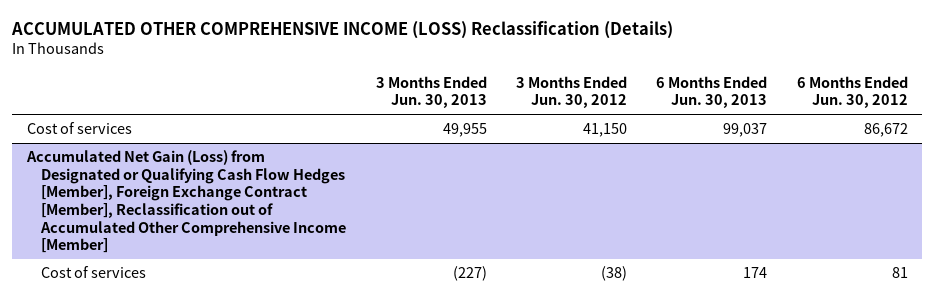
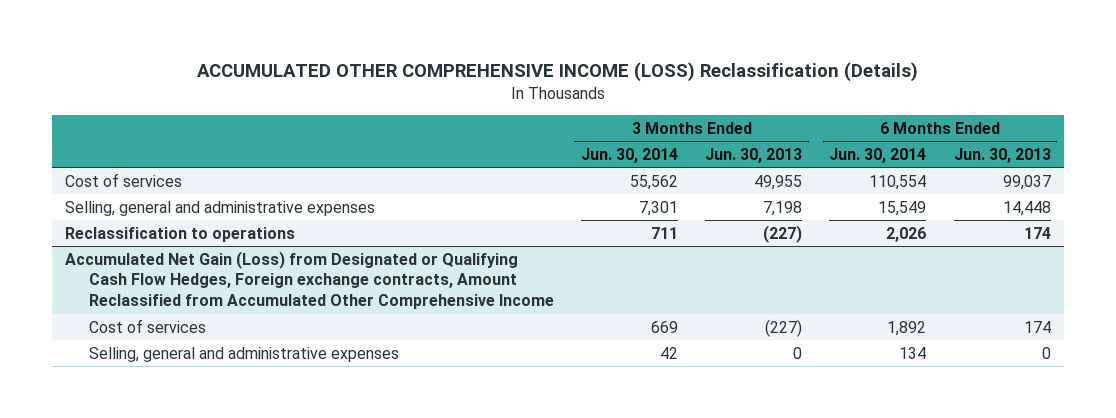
- | 3 Months Ended Jun. 30, 2013 | 3 Months Ended Jun. 30, 2012 | 6 Months Ended Jun. 30, 2013 | 6 Months Ended Jun. 30, 2012
+ | 3 Months Ended Jun. 30, 2014 | 3 Months Ended Jun. 30, 2013 | 6 Months Ended Jun. 30, 2014 | 6 Months Ended Jun. 30, 2013
- Accumulated Net Gain (Loss) from Designated or Qualifying Cash Flow Hedges [Member], Foreign Exchange Contract [Member], Reclassification out of Accumulated Other Comprehensive Income [Member]
+ Selling, general and administrative expenses | 7,301 | 7,198 | 15,549 | 14,448
+ Reclassification to operations | 711 | (227) | 2,026 | 174
+ Accumulated Net Gain (Loss) from Designated or Qualifying Cash Flow Hedges, Foreign exchange contracts, Amount Reclassified from Accumulated Other Comprehensive Income
+ Selling, general and administrative expenses | 42 | 0 | 134 | 0

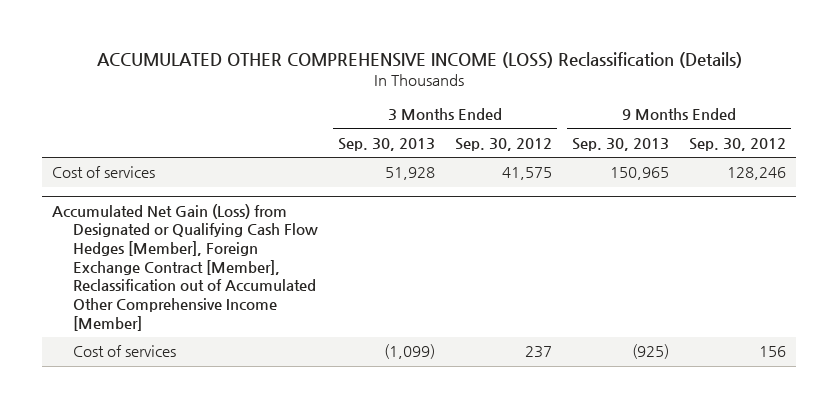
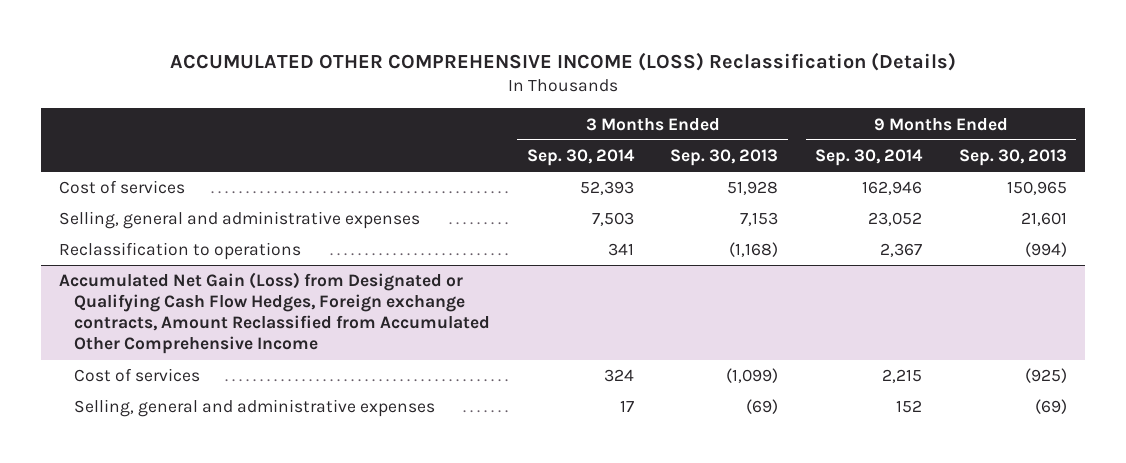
- | 3 Months Ended Sep. 30, 2013 | 3 Months Ended Sep. 30, 2012 | 9 Months Ended Sep. 30, 2013 | 9 Months Ended Sep. 30, 2012
+ | 3 Months Ended Sep. 30, 2014 | 3 Months Ended Sep. 30, 2013 | 9 Months Ended Sep. 30, 2014 | 9 Months Ended Sep. 30, 2013
- Accumulated Net Gain (Loss) from Designated or Qualifying Cash Flow Hedges [Member], Foreign Exchange Contract [Member], Reclassification out of Accumulated Other Comprehensive Income [Member]
+ Selling, general and administrative expenses | 7,503 | 7,153 | 23,052 | 21,601
+ Reclassification to operations | 341 | (1,168) | 2,367 | (994)
+ Accumulated Net Gain (Loss) from Designated or Qualifying Cash Flow Hedges, Foreign exchange contracts, Amount Reclassified from Accumulated Other Comprehensive Income
+ Selling, general and administrative expenses | 17 | (69) | 152 | (69)

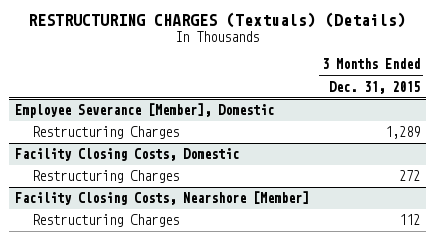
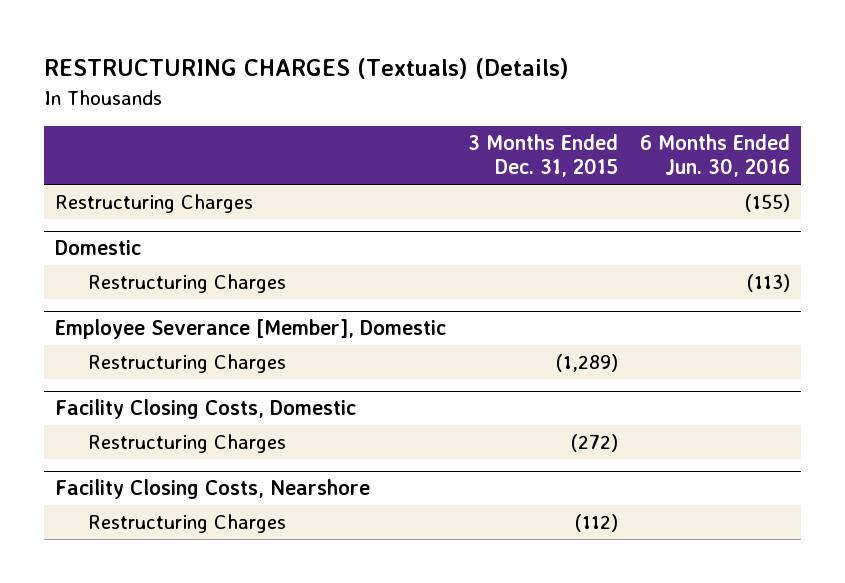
- | 3 Months Ended Dec. 31, 2015
+ | 3 Months Ended Dec. 31, 2015 | 6 Months Ended Jun. 30, 2016
+ Restructuring Charges | | (155)
+ Domestic
+ Restructuring Charges | | (113)
@ Employee Severance [Member], Domestic
- Restructuring Charges | 1,289
+ Restructuring Charges | (1,289) |
@ Facility Closing Costs, Domestic
- Restructuring Charges | 272
- Facility Closing Costs, Nearshore [Member]
- Restructuring Charges | 112
@ Facility Closing Costs, Domestic
+ Restructuring Charges | (272) |
+ Facility Closing Costs, Nearshore
+ Restructuring Charges | (112) |

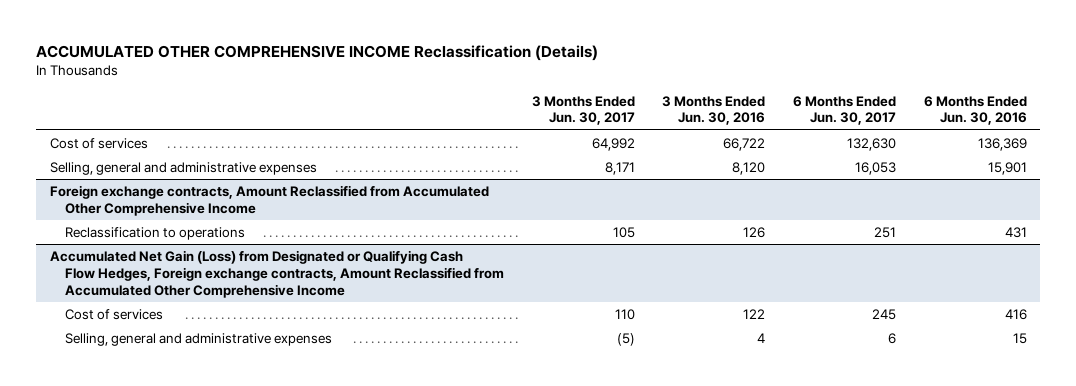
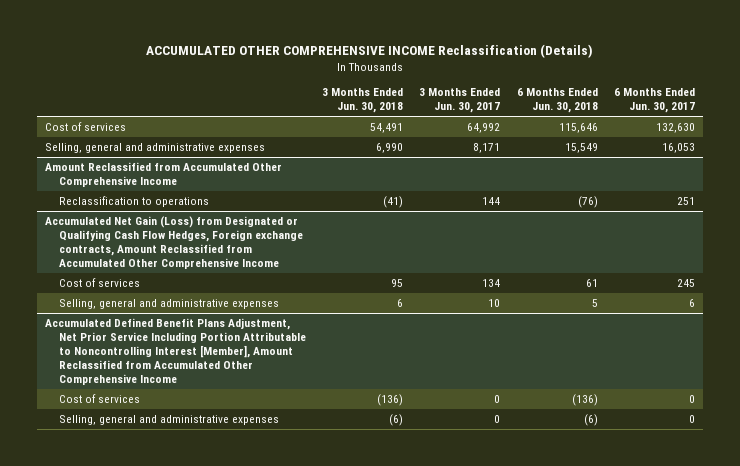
- | 3 Months Ended Jun. 30, 2017 | 3 Months Ended Jun. 30, 2016 | 6 Months Ended Jun. 30, 2017 | 6 Months Ended Jun. 30, 2016
+ | 3 Months Ended Jun. 30, 2018 | 3 Months Ended Jun. 30, 2017 | 6 Months Ended Jun. 30, 2018 | 6 Months Ended Jun. 30, 2017
- Foreign exchange contracts, Amount Reclassified from Accumulated Other Comprehensive Income
- Reclassification to operations | 105 | 126 | 251 | 431
+ Amount Reclassified from Accumulated Other Comprehensive Income
+ Reclassification to operations | (41) | 144 | (76) | 251
@ Accumulated Net Gain (Loss) from Designated or Qualifying Cash Flow Hedges, Foreign exchange contracts, Amount Reclassified from Accumulated Other Comprehensive Income
- Cost of services | 110 | 122 | 245 | 416
- Selling, general and administrative expenses | (5) | 4 | 6 | 15
+ Cost of services | 95 | 134 | 61 | 245
+ Selling, general and administrative expenses | 6 | 10 | 5 | 6
+ Accumulated Defined Benefit Plans Adjustment, Net Prior Service Including Portion Attributable to Noncontrolling Interest [Member], Amount Reclassified from Accumulated Other Comprehensive Income
+ Cost of services | (136) | 0 | (136) | 0
+ Selling, general and administrative expenses | (6) | 0 | (6) | 0

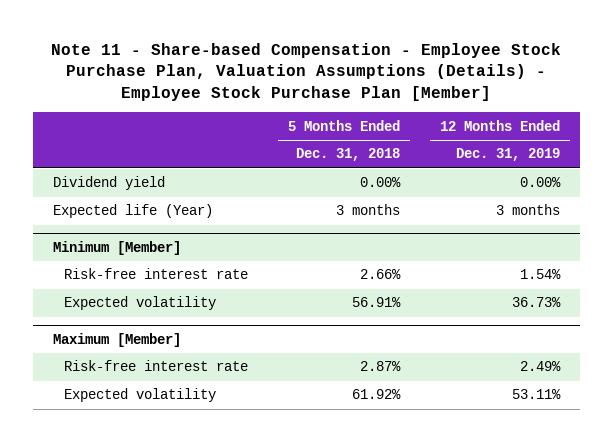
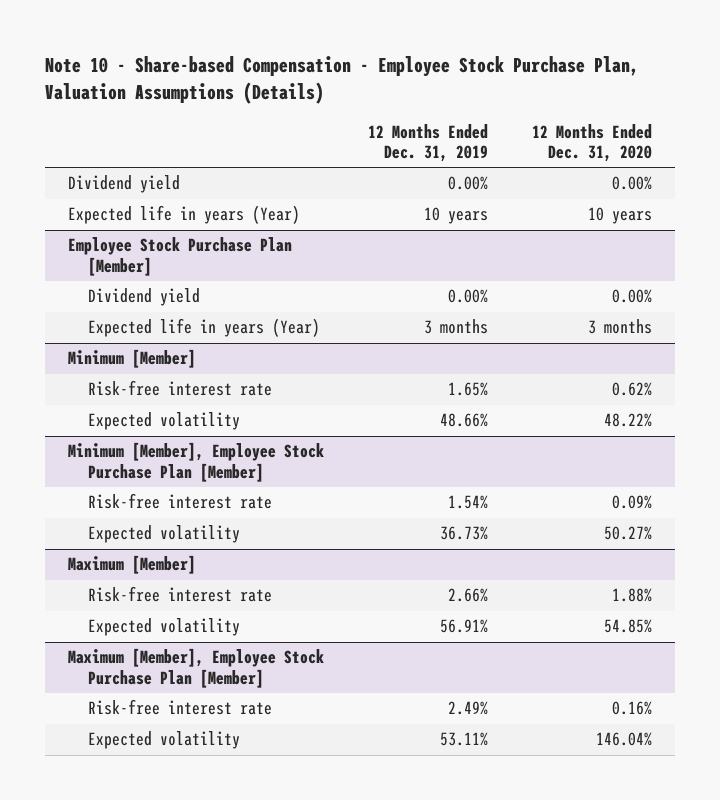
- Note 11 - Share-based Compensation - Employee Stock Purchase Plan, Valuation Assumptions (Details) - Employee Stock Purchase Plan [Member]
+ Note 10 - Share-based Compensation - Employee Stock Purchase Plan, Valuation Assumptions (Details)
- | 5 Months Ended Dec. 31, 2018 | 12 Months Ended Dec. 31, 2019
+ | 12 Months Ended Dec. 31, 2019 | 12 Months Ended Dec. 31, 2020
- Expected life (Year) | 3 months | 3 months
+ Expected life in years (Year) | 10 years | 10 years
+ Employee Stock Purchase Plan [Member]
+ Dividend yield | 0.00% | 0.00%
+ Expected life in years (Year) | 3 months | 3 months
@ Minimum [Member]
+ Risk-free interest rate | 1.65% | 0.62%
+ Expected volatility | 48.66% | 48.22%
+ Minimum [Member], Employee Stock Purchase Plan [Member]
@ Maximum [Member]
+ Risk-free interest rate | 2.66% | 1.88%
+ Expected volatility | 56.91% | 54.85%
+ Maximum [Member], Employee Stock Purchase Plan [Member]

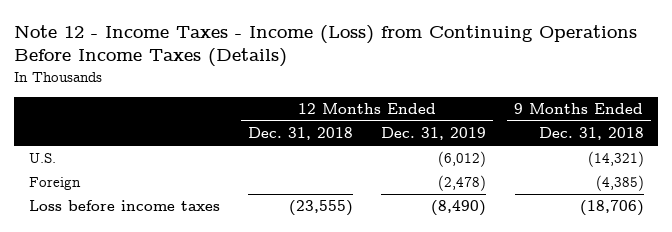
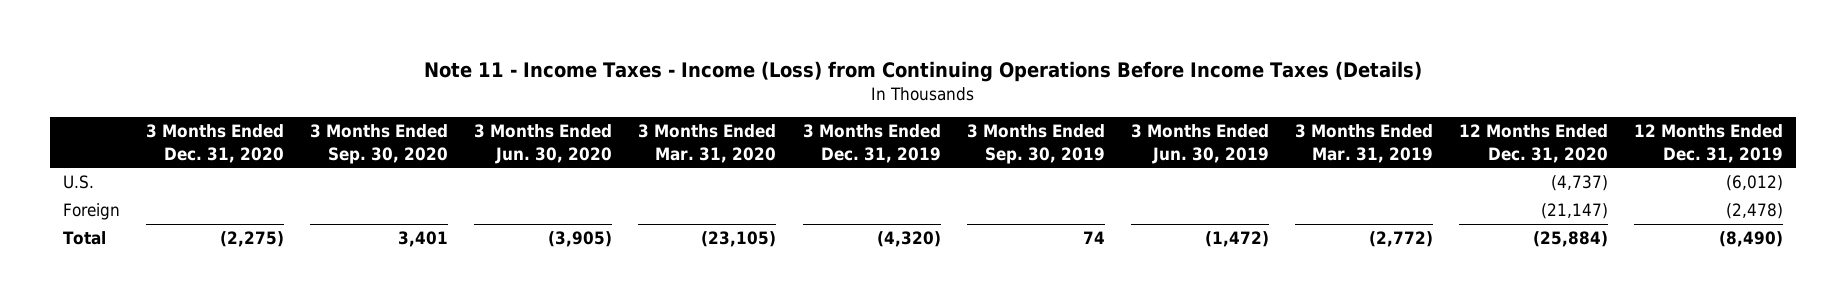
- Note 12 - Income Taxes - Income (Loss) from Continuing Operations Before Income Taxes (Details)
+ Note 11 - Income Taxes - Income (Loss) from Continuing Operations Before Income Taxes (Details)
- | 12 Months Ended Dec. 31, 2018 | 12 Months Ended Dec. 31, 2019 | 9 Months Ended Dec. 31, 2018
+ | 3 Months Ended Dec. 31, 2020 | 3 Months Ended Sep. 30, 2020 | 3 Months Ended Jun. 30, 2020 | 3 Months Ended Mar. 31, 2020 | 3 Months Ended Dec. 31, 2019 | 3 Months Ended Sep. 30, 2019 | 3 Months Ended Jun. 30, 2019 | 3 Months Ended Mar. 31, 2019 | 12 Months Ended Dec. 31, 2020 | 12 Months Ended Dec. 31, 2019
- Loss before income taxes | (23,555) | (8,490) | (18,706)
+ Total | (2,275) | 3,401 | (3,905) | (23,105) | (4,320) | 74 | (1,472) | (2,772) | (25,884) | (8,490)

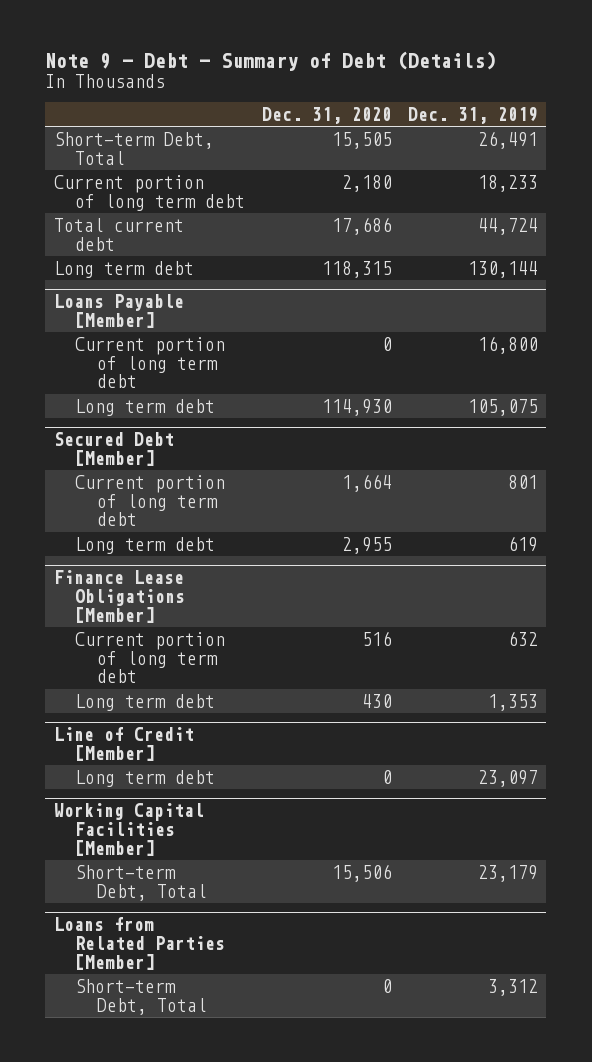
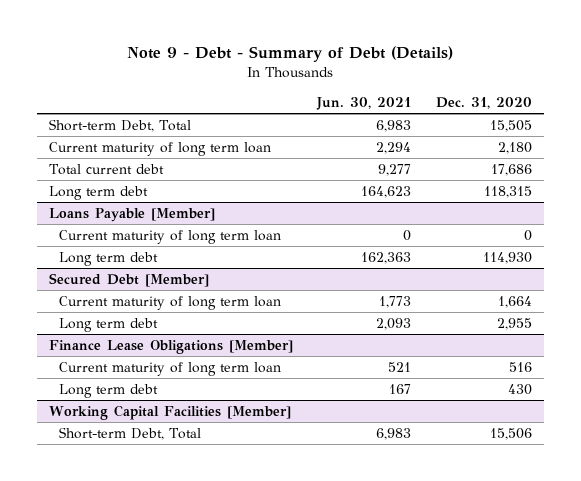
- | Dec. 31, 2020 | Dec. 31, 2019
+ | Jun. 30, 2021 | Dec. 31, 2020
- Current portion of long term debt | 2,180 | 18,233
+ Current maturity of long term loan | 2,294 | 2,180
@ Loans Payable [Member]
- Current portion of long term debt | 0 | 16,800
+ Current maturity of long term loan | 0 | 0
@ Secured Debt [Member]
- Current portion of long term debt | 1,664 | 801
+ Current maturity of long term loan | 1,773 | 1,664
@ Finance Lease Obligations [Member]
- Current portion of long term debt | 516 | 632
+ Current maturity of long term loan | 521 | 516
- Line of Credit [Member]
- Long term debt | 0 | 23,097
- Loans from Related Parties [Member]
- Short-term Debt, Total | 0 | 3,312

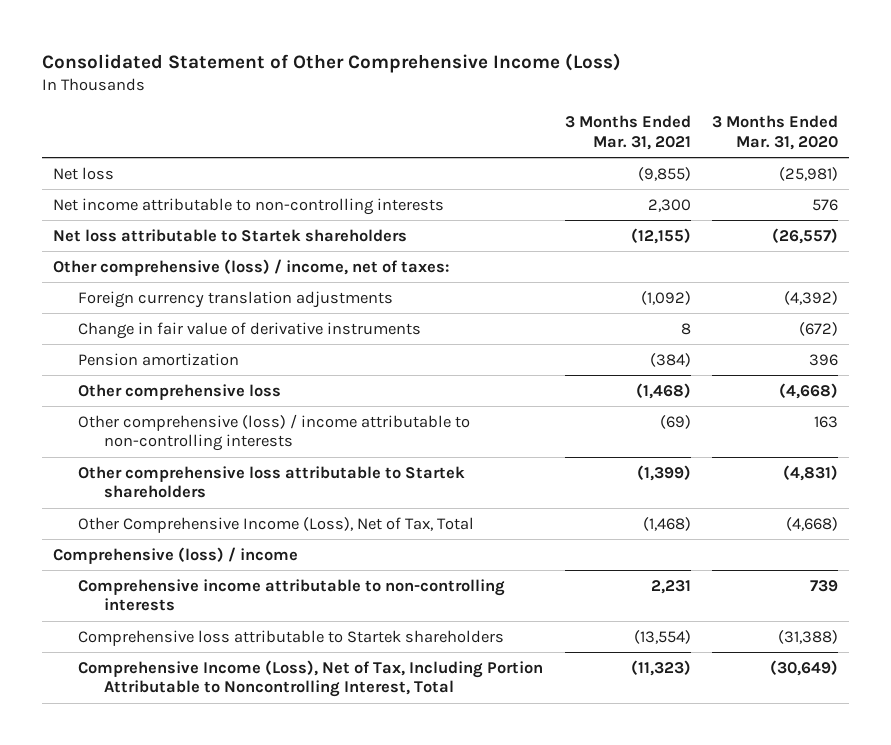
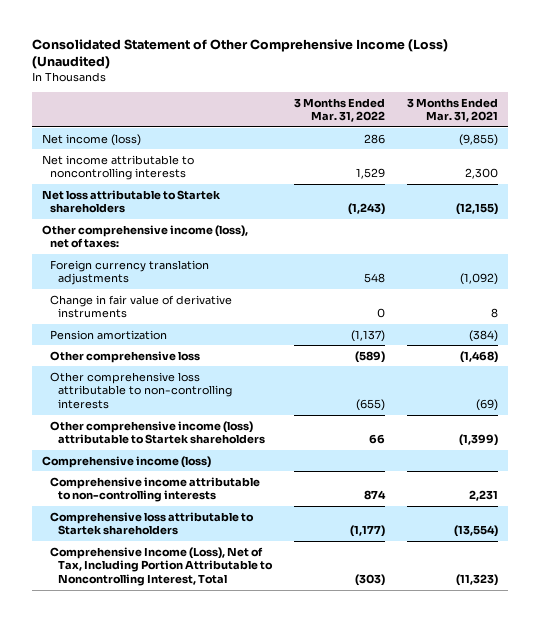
- Consolidated Statement of Other Comprehensive Income (Loss)
+ Consolidated Statement of Other Comprehensive Income (Loss) (Unaudited)
- | 3 Months Ended Mar. 31, 2021 | 3 Months Ended Mar. 31, 2020
+ | 3 Months Ended Mar. 31, 2022 | 3 Months Ended Mar. 31, 2021
- Net loss | (9,855) | (25,981)
- Net income attributable to non-controlling interests | 2,300 | 576
+ Net income (loss) | 286 | (9,855)
+ Net income attributable to noncontrolling interests | 1,529 | 2,300
- Other comprehensive (loss) / income, net of taxes:
+ Other comprehensive income (loss), net of taxes:
- Other comprehensive (loss) / income attributable to non-controlling interests | (69) | 163
- Other comprehensive loss attributable to Startek shareholders | (1,399) | (4,831)
- Other Comprehensive Income (Loss), Net of Tax, Total | (1,468) | (4,668)
- Comprehensive (loss) / income
+ Other comprehensive loss attributable to non-controlling interests | (655) | (69)
+ Other comprehensive income (loss) attributable to Startek shareholders | 66 | (1,399)
+ Comprehensive income (loss)

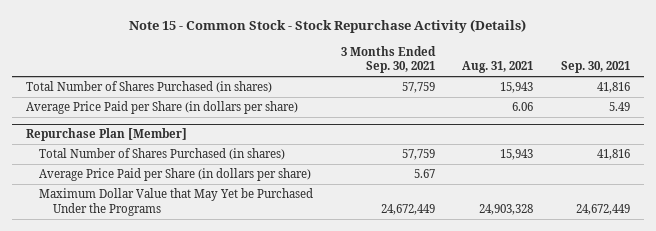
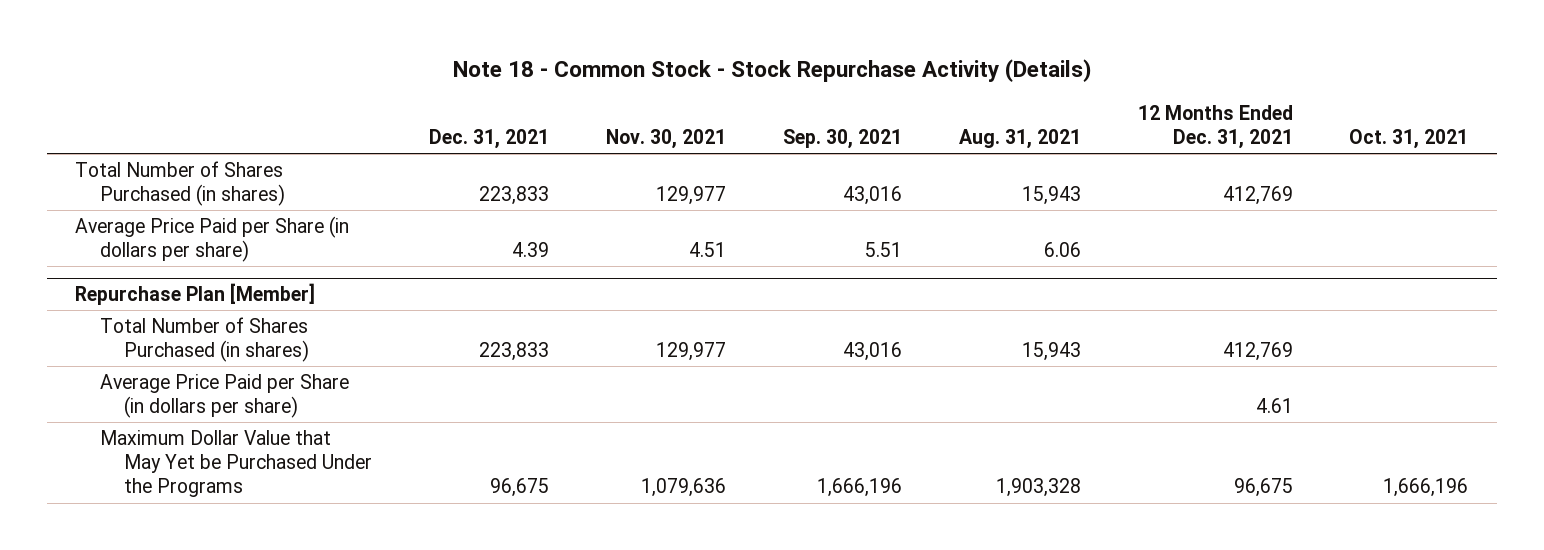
- Note 15 - Common Stock - Stock Repurchase Activity (Details)
+ Note 18 - Common Stock - Stock Repurchase Activity (Details)
- | 3 Months Ended Sep. 30, 2021 | Aug. 31, 2021 | Sep. 30, 2021
+ | Dec. 31, 2021 | Nov. 30, 2021 | Sep. 30, 2021 | Aug. 31, 2021 | 12 Months Ended Dec. 31, 2021 | Oct. 31, 2021
- Total Number of Shares Purchased (in shares) | 57,759 | 15,943 | 41,816
- Average Price Paid per Share (in dollars per share) | | 6.06 | 5.49
+ Total Number of Shares Purchased (in shares) | 223,833 | 129,977 | 43,016 | 15,943 | 412,769 |
+ Average Price Paid per Share (in dollars per share) | 4.39 | 4.51 | 5.51 | 6.06 | |
@ Repurchase Plan [Member]
- Total Number of Shares Purchased (in shares) | 57,759 | 15,943 | 41,816
+ Total Number of Shares Purchased (in shares) | 223,833 | 129,977 | 43,016 | 15,943 | 412,769 |
- Maximum Dollar Value that May Yet be Purchased Under the Programs | 24,672,449 | 24,903,328 | 24,672,449
+ Maximum Dollar Value that May Yet be Purchased Under the Programs | 96,675 | 1,079,636 | 1,666,196 | 1,903,328 | 96,675 | 1,666,196

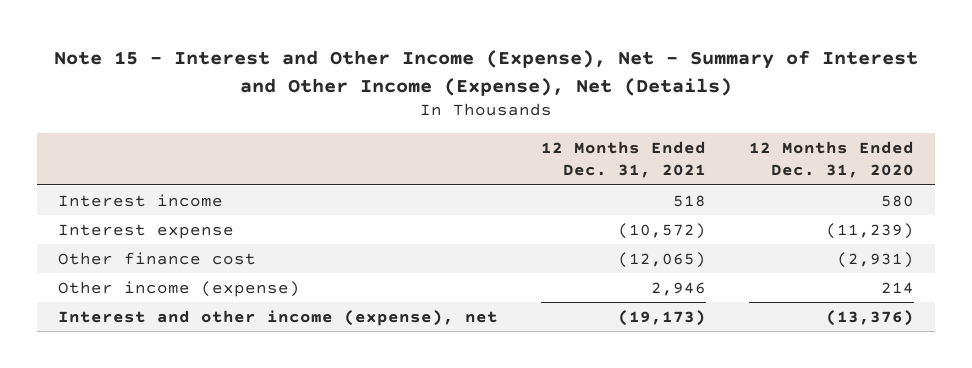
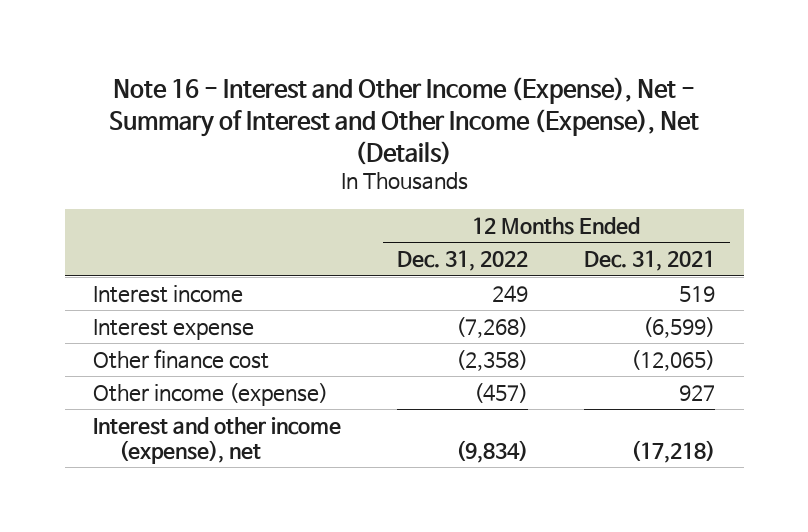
- Note 15 - Interest and Other Income (Expense), Net - Summary of Interest and Other Income (Expense), Net (Details)
+ Note 16 - Interest and Other Income (Expense), Net - Summary of Interest and Other Income (Expense), Net (Details)
- | 12 Months Ended Dec. 31, 2021 | 12 Months Ended Dec. 31, 2020
+ | 12 Months Ended Dec. 31, 2022 | 12 Months Ended Dec. 31, 2021
- Interest income | 518 | 580
- Interest expense | (10,572) | (11,239)
+ Interest income | 249 | 519
+ Interest expense | (7,268) | (6,599)
- Other income (expense) | 2,946 | 214
- Interest and other income (expense), net | (19,173) | (13,376)
+ Other income (expense) | (457) | 927
+ Interest and other income (expense), net | (9,834) | (17,218)

